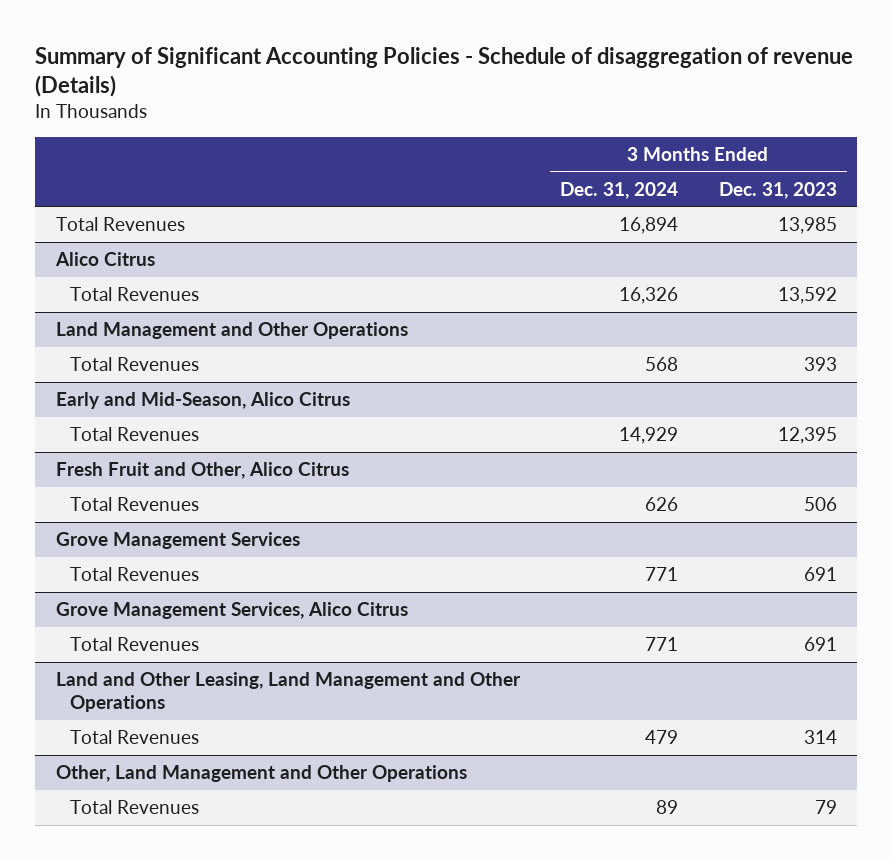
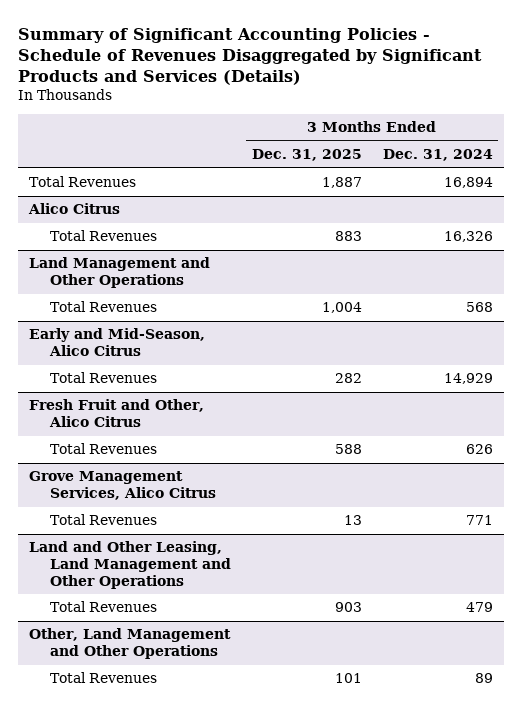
- Summary of Significant Accounting Policies - Schedule of disaggregation of revenue (Details)
+ Summary of Significant Accounting Policies - Schedule of Revenues Disaggregated by Significant Products and Services (Details)
- | 3 Months Ended Dec. 31, 2024 | 3 Months Ended Dec. 31, 2023
+ | 3 Months Ended Dec. 31, 2025 | 3 Months Ended Dec. 31, 2024
- Grove Management Services
- Total Revenues | 771 | 691

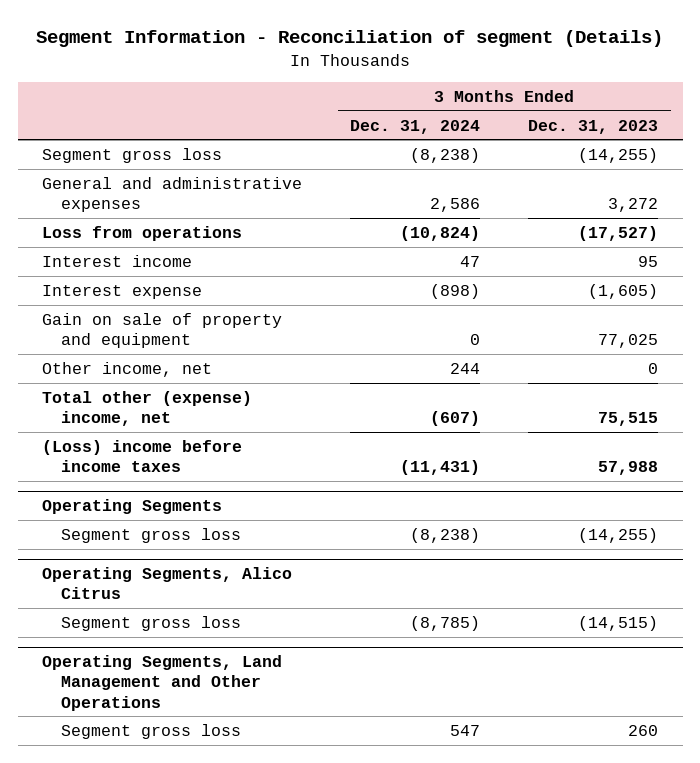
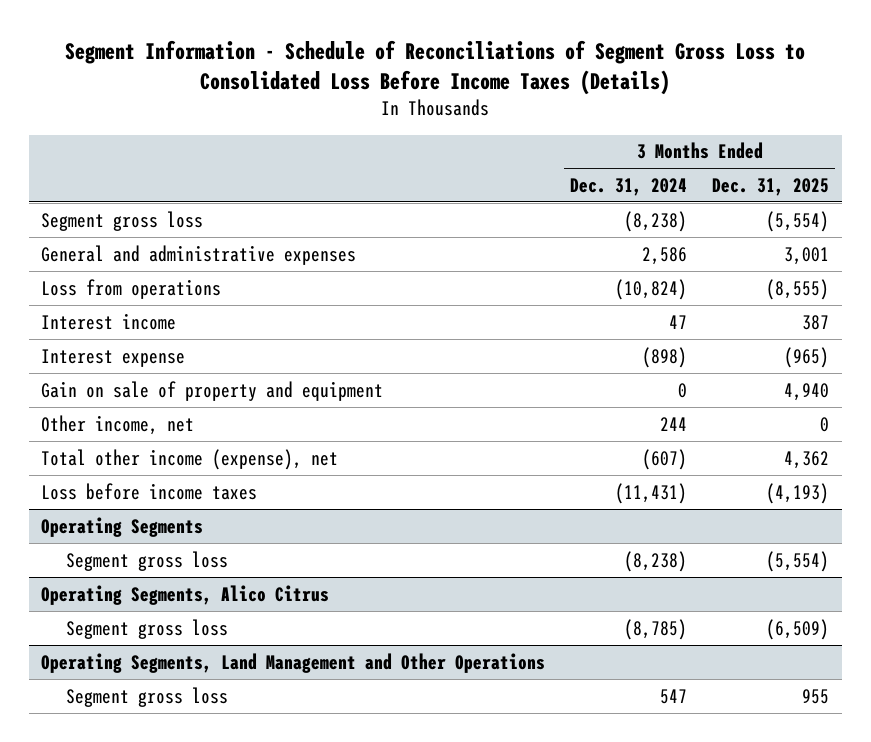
- Segment Information - Reconciliation of segment (Details)
+ Segment Information - Schedule of Reconciliations of Segment Gross Loss to Consolidated Loss Before Income Taxes (Details)
- | 3 Months Ended Dec. 31, 2024 | 3 Months Ended Dec. 31, 2023
+ | 3 Months Ended Dec. 31, 2024 | 3 Months Ended Dec. 31, 2025
- Total other (expense) income, net | (607) | 75,515
- (Loss) income before income taxes | (11,431) | 57,988
+ Total other income (expense), net | (607) | 4,362
+ Loss before income taxes | (11,431) | (4,193)

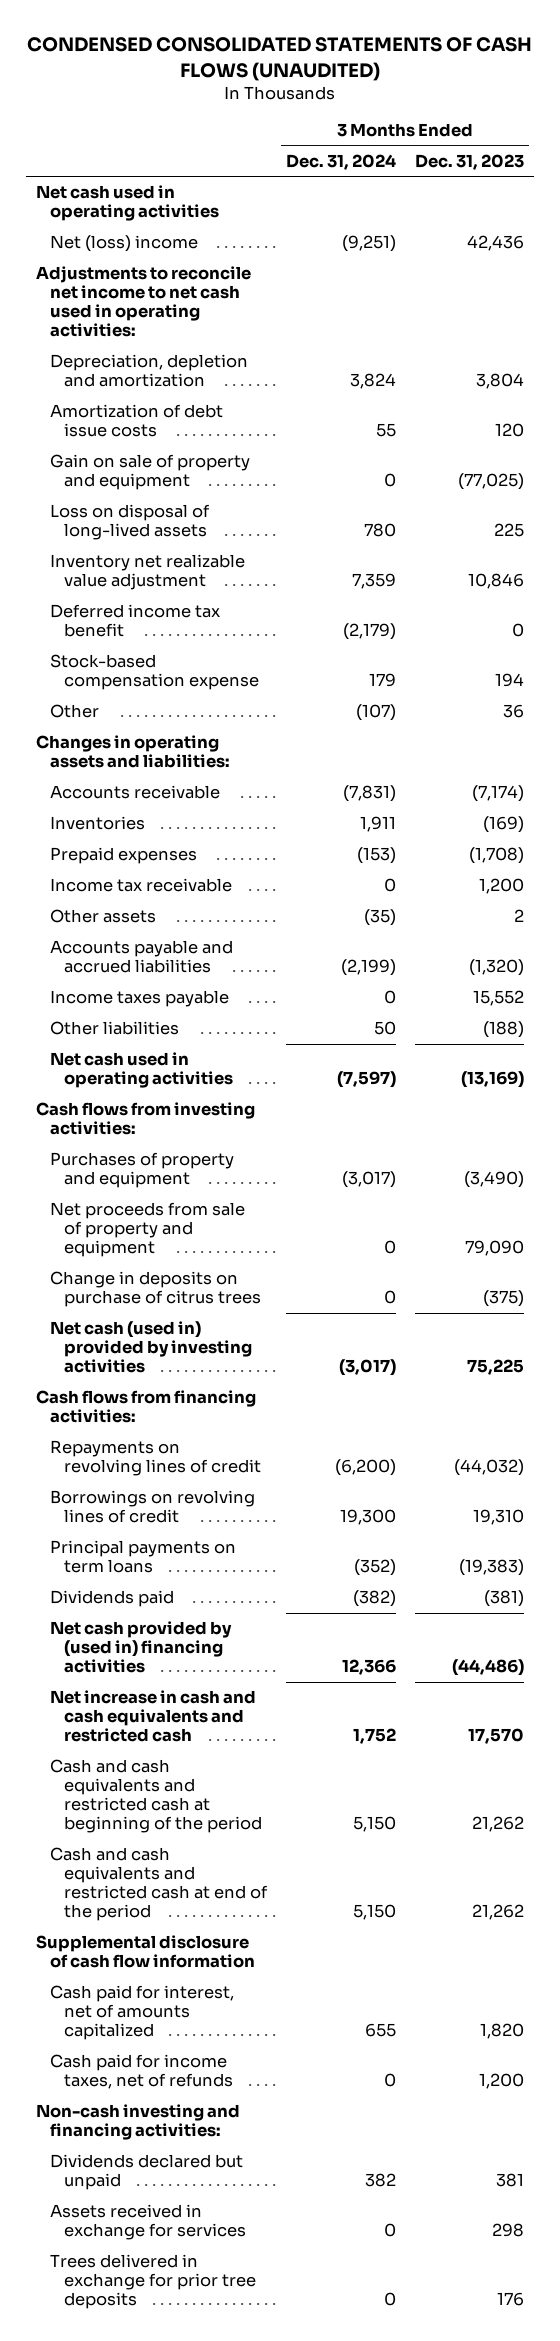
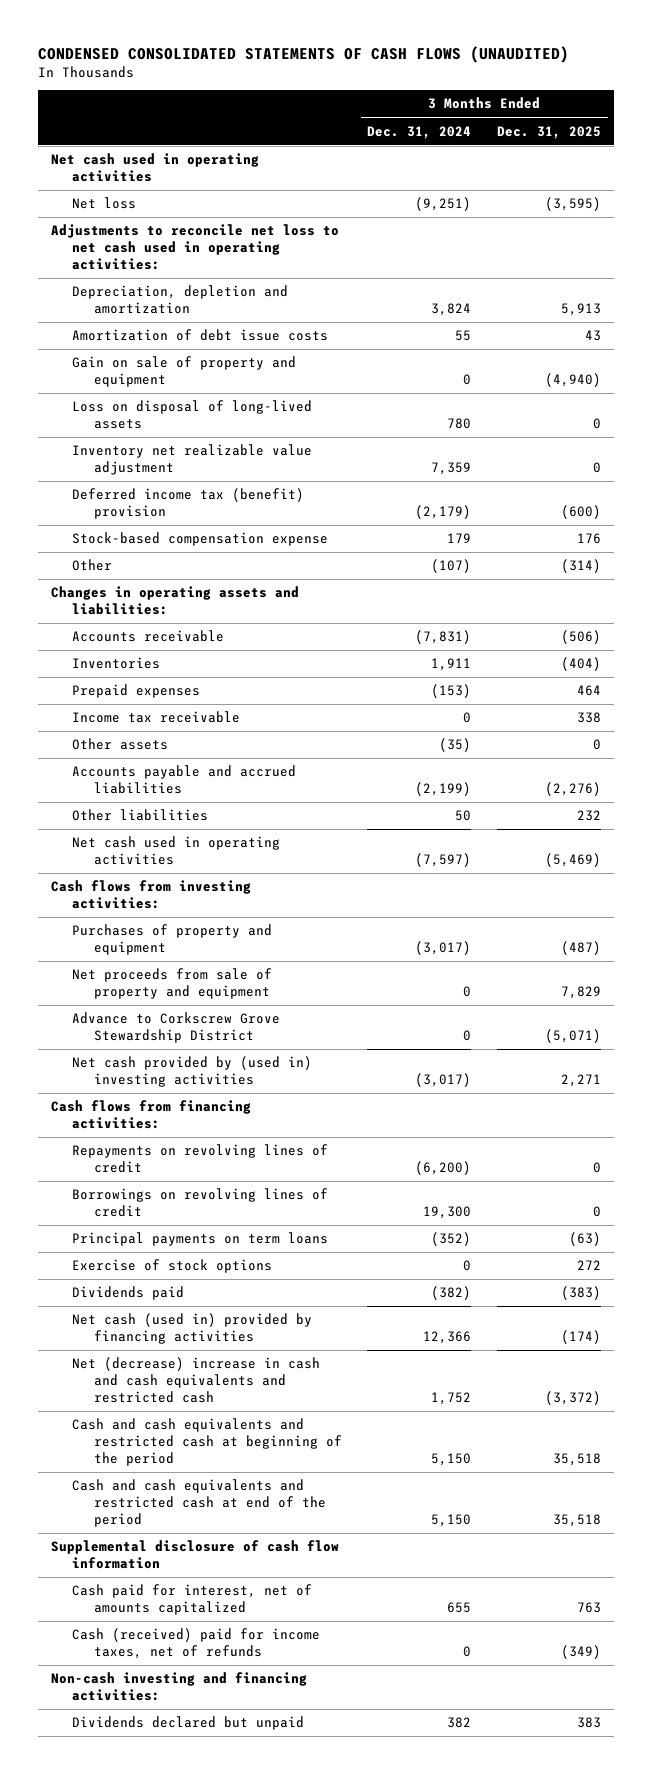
- | 3 Months Ended Dec. 31, 2024 | 3 Months Ended Dec. 31, 2023
+ | 3 Months Ended Dec. 31, 2024 | 3 Months Ended Dec. 31, 2025
- Net (loss) income | (9,251) | 42,436
- Adjustments to reconcile net income to net cash used in operating activities:
+ Net loss | (9,251) | (3,595)
+ Adjustments to reconcile net loss to net cash used in operating activities:
- Deferred income tax benefit | (2,179) | 0
+ Deferred income tax (benefit) provision | (2,179) | (600)
- Income taxes payable | 0 | 15,552
- Change in deposits on purchase of citrus trees | 0 | (375)
- Net cash (used in) provided by investing activities | (3,017) | 75,225
+ Advance to Corkscrew Grove Stewardship District | 0 | (5,071)
+ Net cash provided by (used in) investing activities | (3,017) | 2,271
+ Exercise of stock options | 0 | 272
- Net cash provided by (used in) financing activities | 12,366 | (44,486)
- Net increase in cash and cash equivalents and restricted cash | 1,752 | 17,570
+ Net cash (used in) provided by financing activities | 12,366 | (174)
+ Net (decrease) increase in cash and cash equivalents and restricted cash | 1,752 | (3,372)
- Cash paid for income taxes, net of refunds | 0 | 1,200
+ Cash (received) paid for income taxes, net of refunds | 0 | (349)
- Assets received in exchange for services | 0 | 298
- Trees delivered in exchange for prior tree deposits | 0 | 176

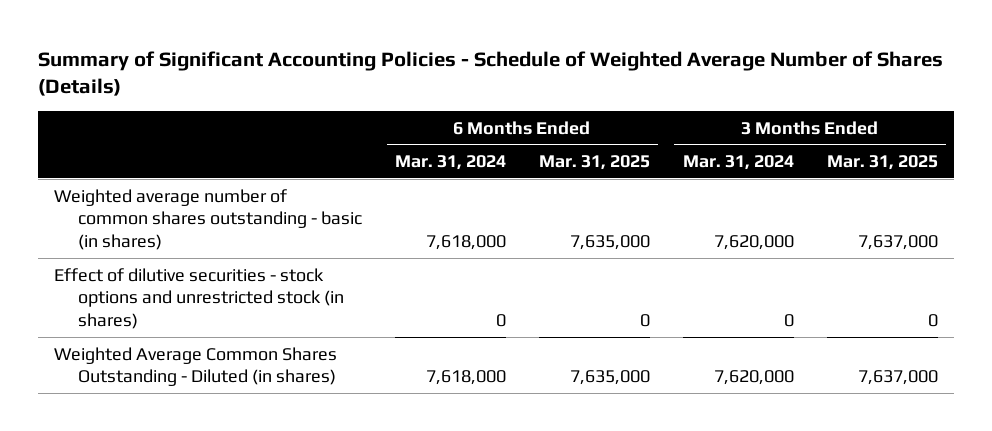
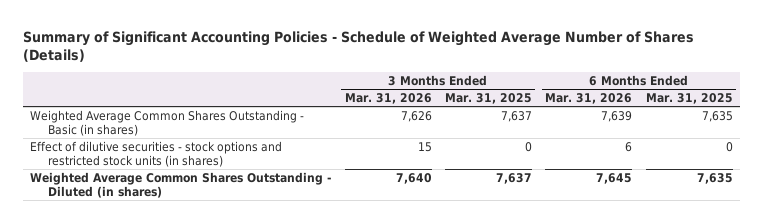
- | 6 Months Ended Mar. 31, 2024 | 6 Months Ended Mar. 31, 2025 | 3 Months Ended Mar. 31, 2024 | 3 Months Ended Mar. 31, 2025
+ | 3 Months Ended Mar. 31, 2026 | 3 Months Ended Mar. 31, 2025 | 6 Months Ended Mar. 31, 2026 | 6 Months Ended Mar. 31, 2025
- Weighted average number of common shares outstanding - basic (in shares) | 7,618,000 | 7,635,000 | 7,620,000 | 7,637,000
- Effect of dilutive securities - stock options and unrestricted stock (in shares) | 0 | 0 | 0 | 0
- Weighted Average Common Shares Outstanding - Diluted (in shares) | 7,618,000 | 7,635,000 | 7,620,000 | 7,637,000
+ Weighted Average Common Shares Outstanding - Basic (in shares) | 7,626 | 7,637 | 7,639 | 7,635
+ Effect of dilutive securities - stock options and restricted stock units (in shares) | 15 | 0 | 6 | 0
+ Weighted Average Common Shares Outstanding - Diluted (in shares) | 7,640 | 7,637 | 7,645 | 7,635

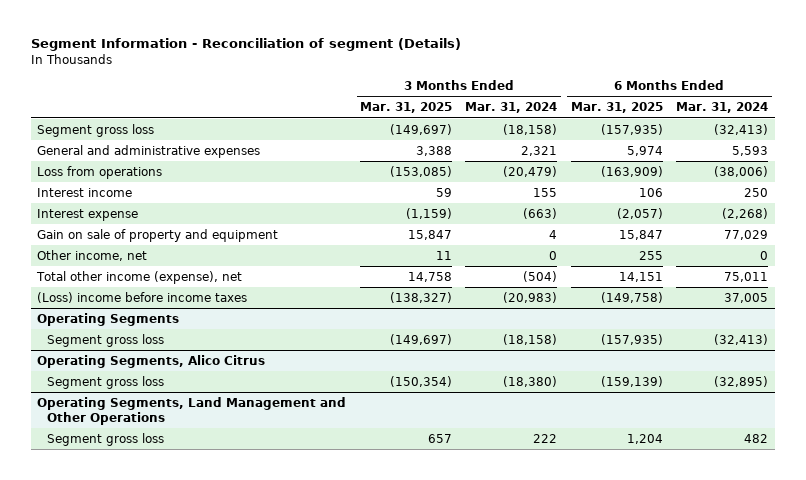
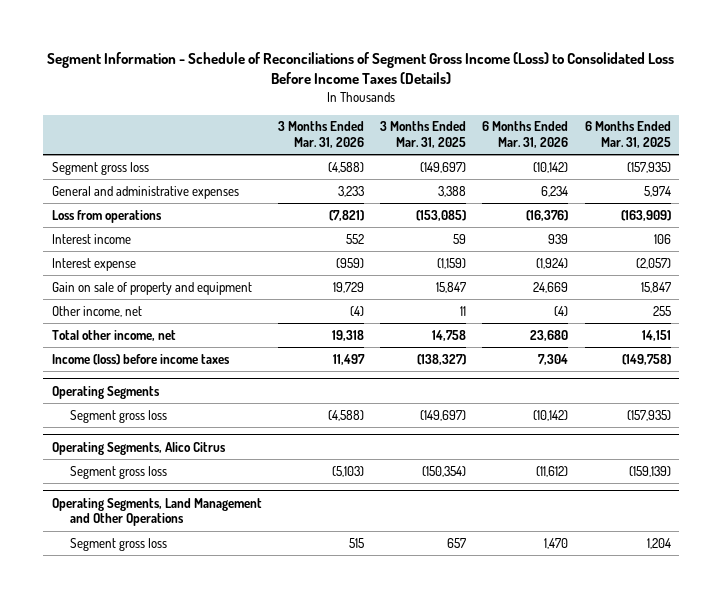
- Segment Information - Reconciliation of segment (Details)
+ Segment Information - Schedule of Reconciliations of Segment Gross Income (Loss) to Consolidated Loss Before Income Taxes (Details)
- | 3 Months Ended Mar. 31, 2025 | 3 Months Ended Mar. 31, 2024 | 6 Months Ended Mar. 31, 2025 | 6 Months Ended Mar. 31, 2024
+ | 3 Months Ended Mar. 31, 2026 | 3 Months Ended Mar. 31, 2025 | 6 Months Ended Mar. 31, 2026 | 6 Months Ended Mar. 31, 2025
- Total other income (expense), net | 14,758 | (504) | 14,151 | 75,011
- (Loss) income before income taxes | (138,327) | (20,983) | (149,758) | 37,005
+ Total other income, net | 19,318 | 14,758 | 23,680 | 14,151
+ Income (loss) before income taxes | 11,497 | (138,327) | 7,304 | (149,758)

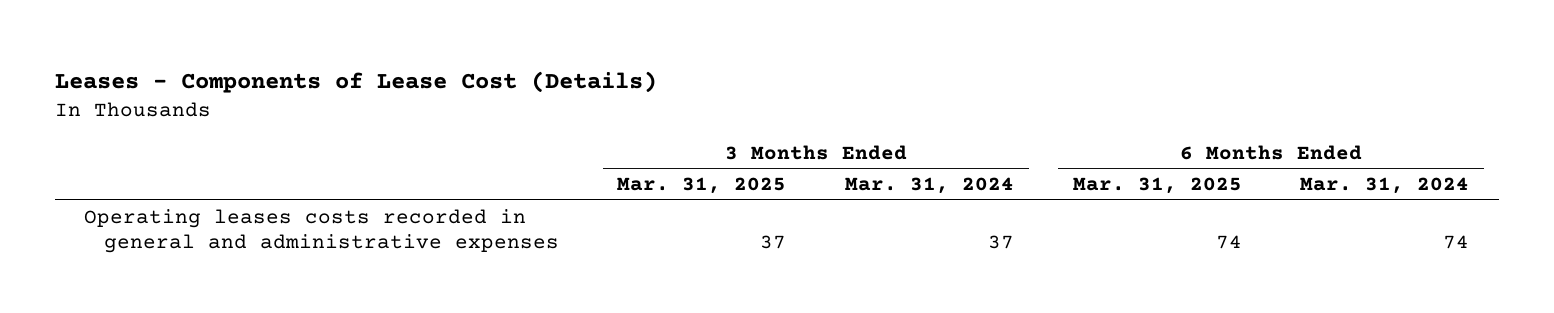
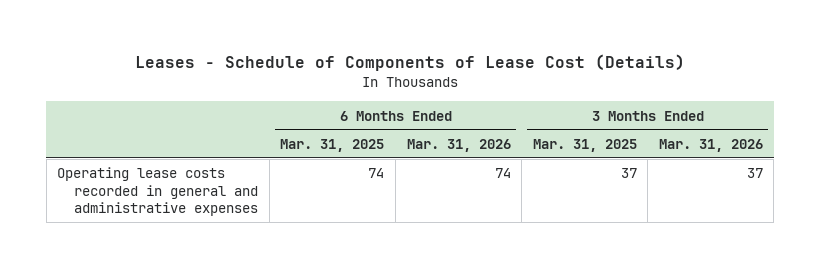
- Leases - Components of Lease Cost (Details)
+ Leases - Schedule of Components of Lease Cost (Details)
- | 3 Months Ended Mar. 31, 2025 | 3 Months Ended Mar. 31, 2024 | 6 Months Ended Mar. 31, 2025 | 6 Months Ended Mar. 31, 2024
+ | 6 Months Ended Mar. 31, 2025 | 6 Months Ended Mar. 31, 2026 | 3 Months Ended Mar. 31, 2025 | 3 Months Ended Mar. 31, 2026
- Operating leases costs recorded in general and administrative expenses | 37 | 37 | 74 | 74
+ Operating lease costs recorded in general and administrative expenses | 74 | 74 | 37 | 37

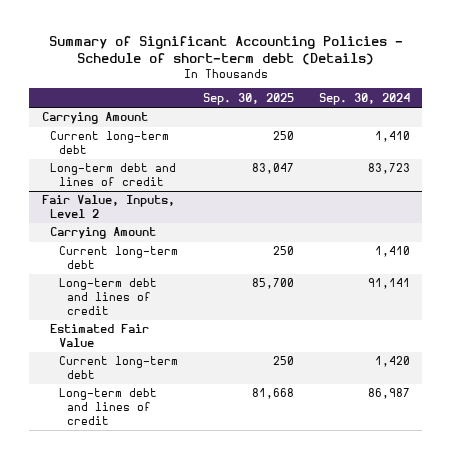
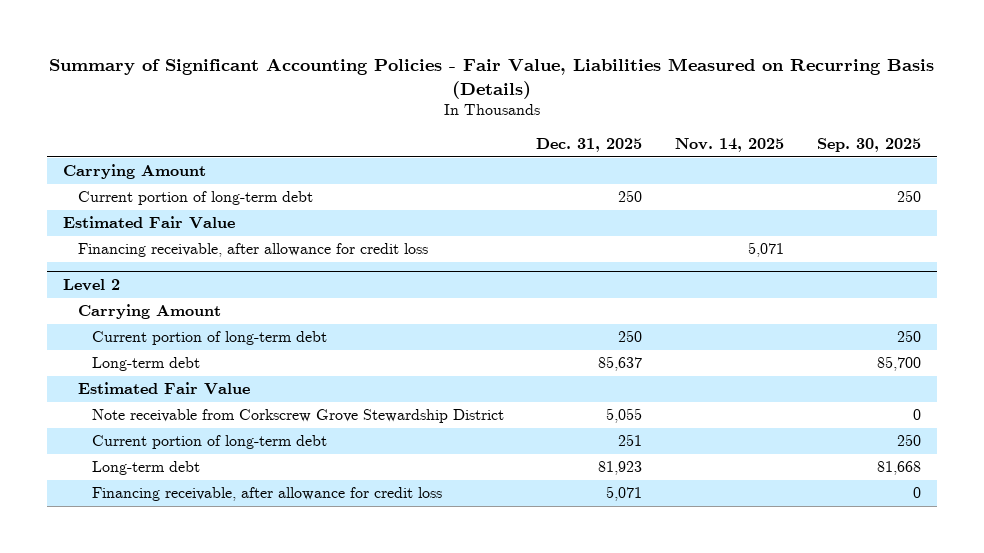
- Summary of Significant Accounting Policies - Schedule of short-term debt (Details)
+ Summary of Significant Accounting Policies - Fair Value, Liabilities Measured on Recurring Basis (Details)
- | Sep. 30, 2025 | Sep. 30, 2024
+ | Dec. 31, 2025 | Nov. 14, 2025 | Sep. 30, 2025
- Current long-term debt | 250 | 1,410
- Long-term debt and lines of credit | 83,047 | 83,723
- Fair Value, Inputs, Level 2
+ Current portion of long-term debt | 250 | | 250
+ Estimated Fair Value
+ Financing receivable, after allowance for credit loss | | 5,071 |
+ Level 2
- Current long-term debt | 250 | 1,410
- Long-term debt and lines of credit | 85,700 | 91,141
+ Current portion of long-term debt | 250 | | 250
+ Long-term debt | 85,637 | | 85,700
- Current long-term debt | 250 | 1,420
- Long-term debt and lines of credit | 81,668 | 86,987
+ Note receivable from Corkscrew Grove Stewardship District | 5,055 | | 0
+ Current portion of long-term debt | 251 | | 250
+ Long-term debt | 81,923 | | 81,668
+ Financing receivable, after allowance for credit loss | 5,071 | | 0

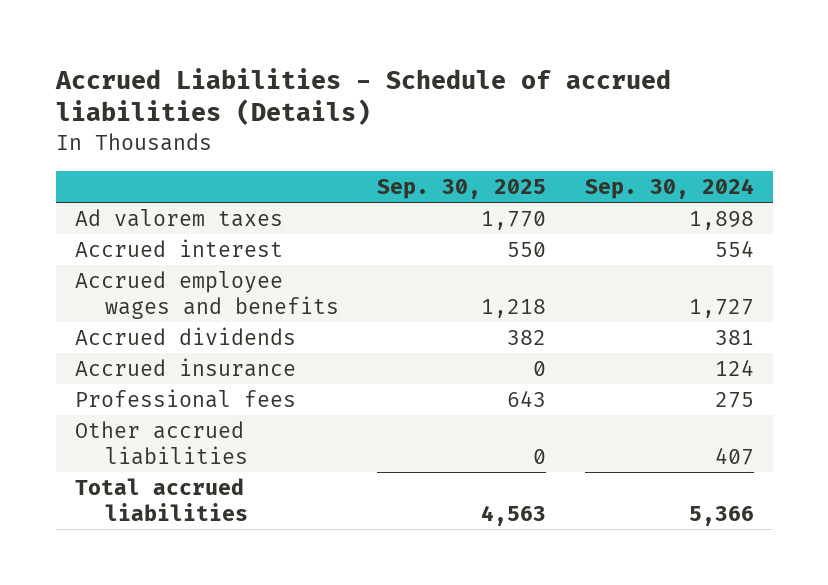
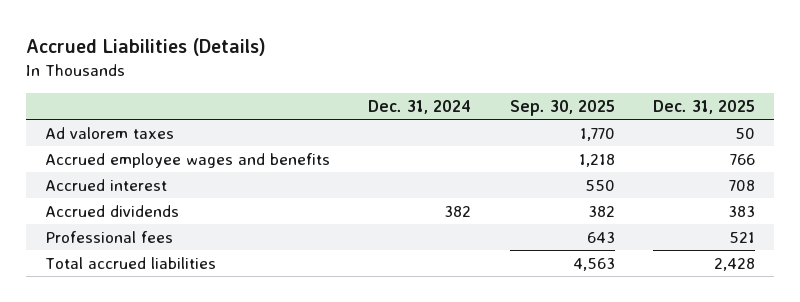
- Accrued Liabilities - Schedule of accrued liabilities (Details)
+ Accrued Liabilities (Details)
- | Sep. 30, 2025 | Sep. 30, 2024
+ | Dec. 31, 2024 | Sep. 30, 2025 | Dec. 31, 2025
moved down: Accrued interest | | 550 | 708
- Accrued insurance | 0 | 124
- Other accrued liabilities | 0 | 407

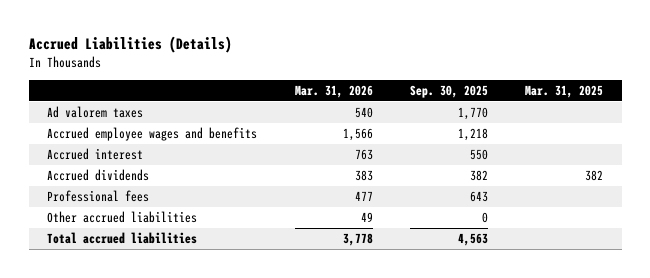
- | Dec. 31, 2024 | Sep. 30, 2025 | Dec. 31, 2025
+ | Mar. 31, 2026 | Sep. 30, 2025 | Mar. 31, 2025
+ Other accrued liabilities | 49 | 0 |

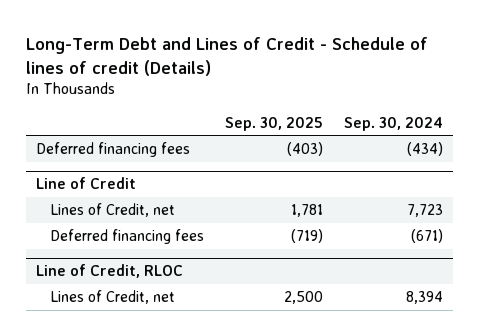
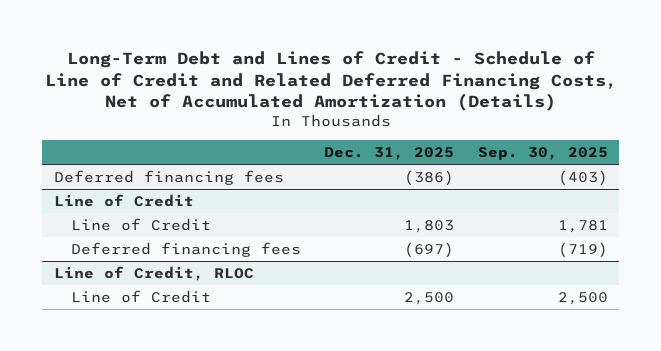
- Long-Term Debt and Lines of Credit - Schedule of lines of credit (Details)
+ Long-Term Debt and Lines of Credit - Schedule of Line of Credit and Related Deferred Financing Costs, Net of Accumulated Amortization (Details)
- | Sep. 30, 2025 | Sep. 30, 2024
+ | Dec. 31, 2025 | Sep. 30, 2025
@ Line of Credit
- Lines of Credit, net | 1,781 | 7,723
+ Line of Credit | 1,803 | 1,781
@ Line of Credit, RLOC
- Lines of Credit, net | 2,500 | 8,394
+ Line of Credit | 2,500 | 2,500

